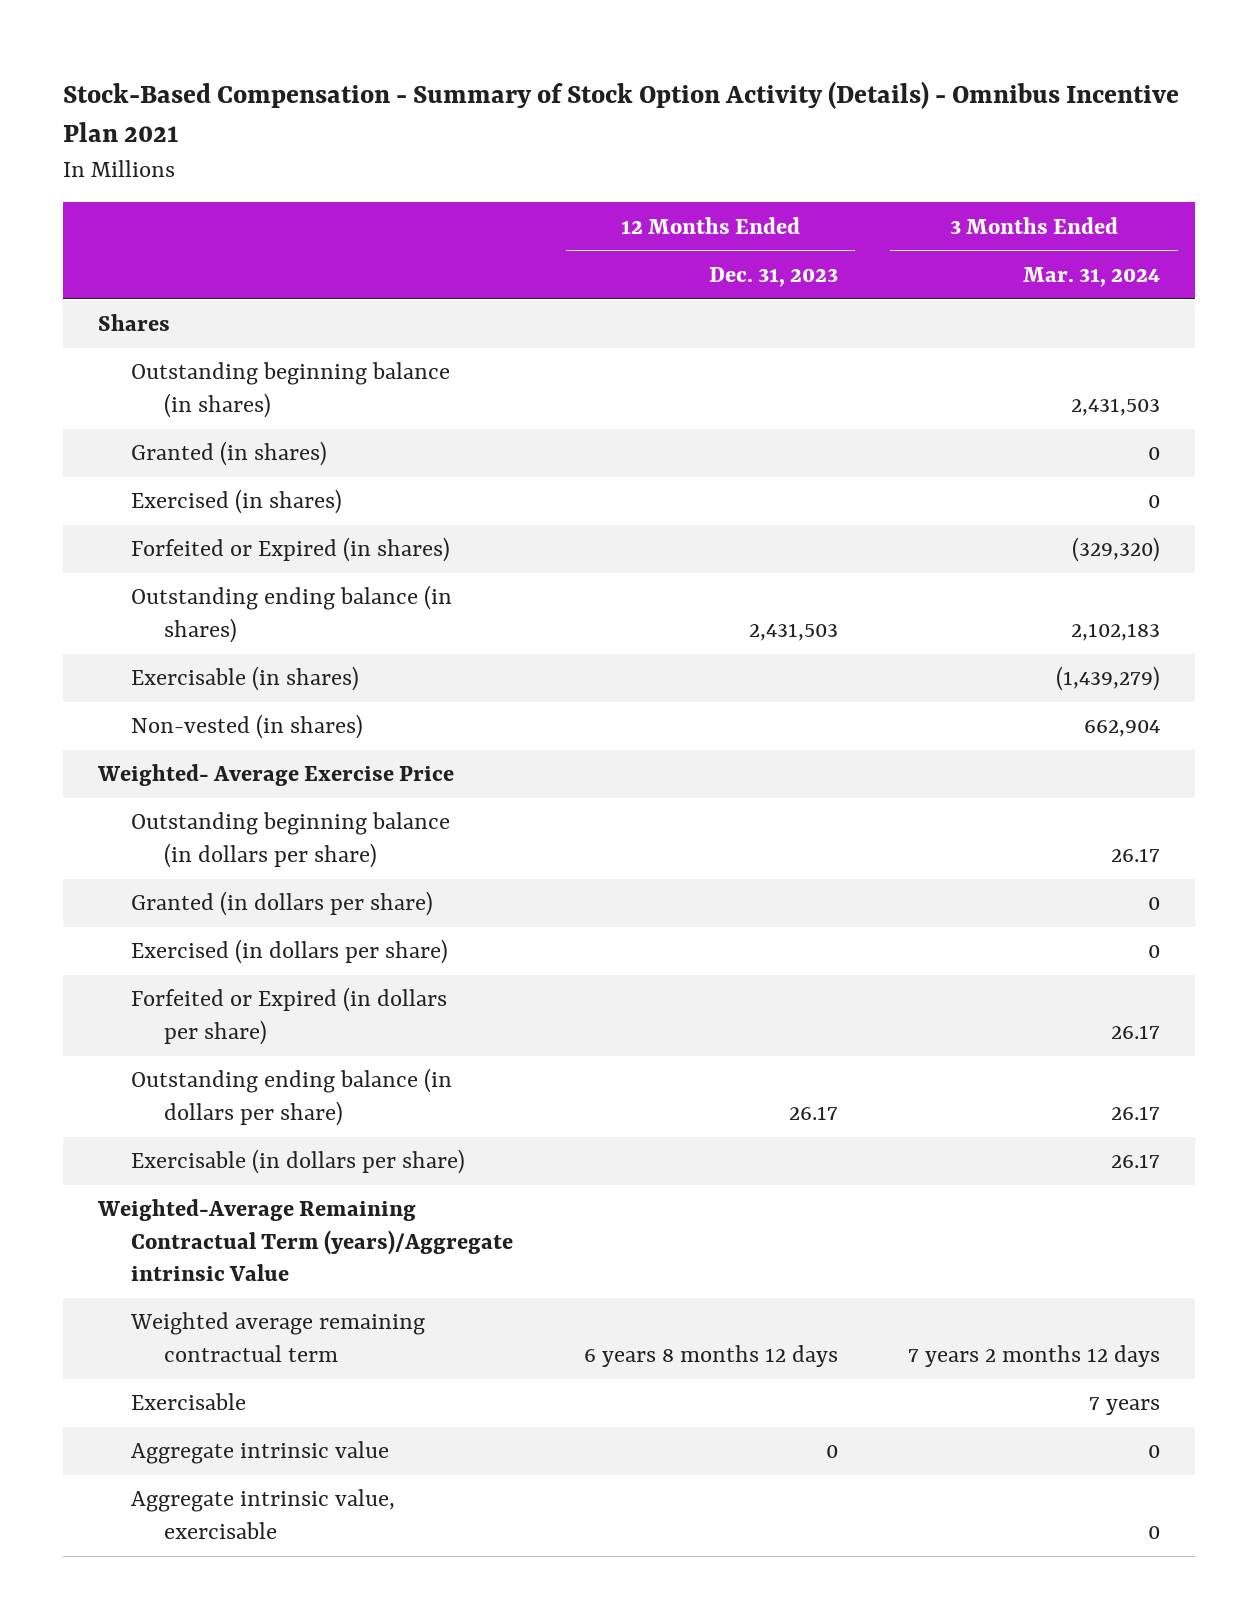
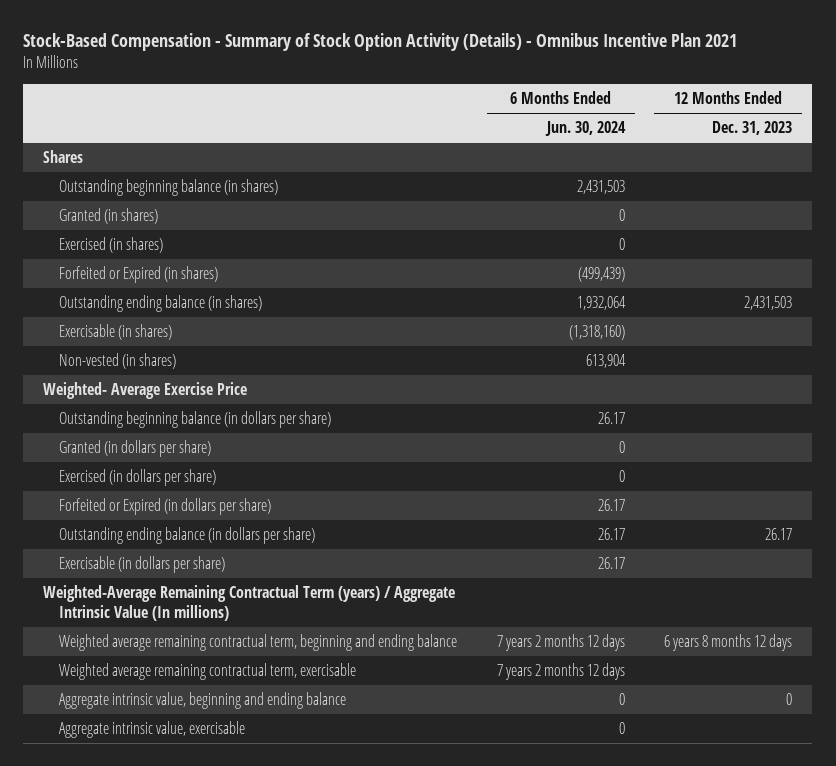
- | 12 Months Ended Dec. 31, 2023 | 3 Months Ended Mar. 31, 2024
+ | 6 Months Ended Jun. 30, 2024 | 12 Months Ended Dec. 31, 2023
- Weighted-Average Remaining Contractual Term (years)/Aggregate intrinsic Value
- Weighted average remaining contractual term | 6 years 8 months 12 days | 7 years 2 months 12 days
- Exercisable | | 7 years
- Aggregate intrinsic value | 0 | 0
+ Weighted-Average Remaining Contractual Term (years) / Aggregate Intrinsic Value (In millions)
+ Weighted average remaining contractual term, beginning and ending balance | 7 years 2 months 12 days | 6 years 8 months 12 days
+ Weighted average remaining contractual term, exercisable | 7 years 2 months 12 days |
+ Aggregate intrinsic value, beginning and ending balance | 0 | 0

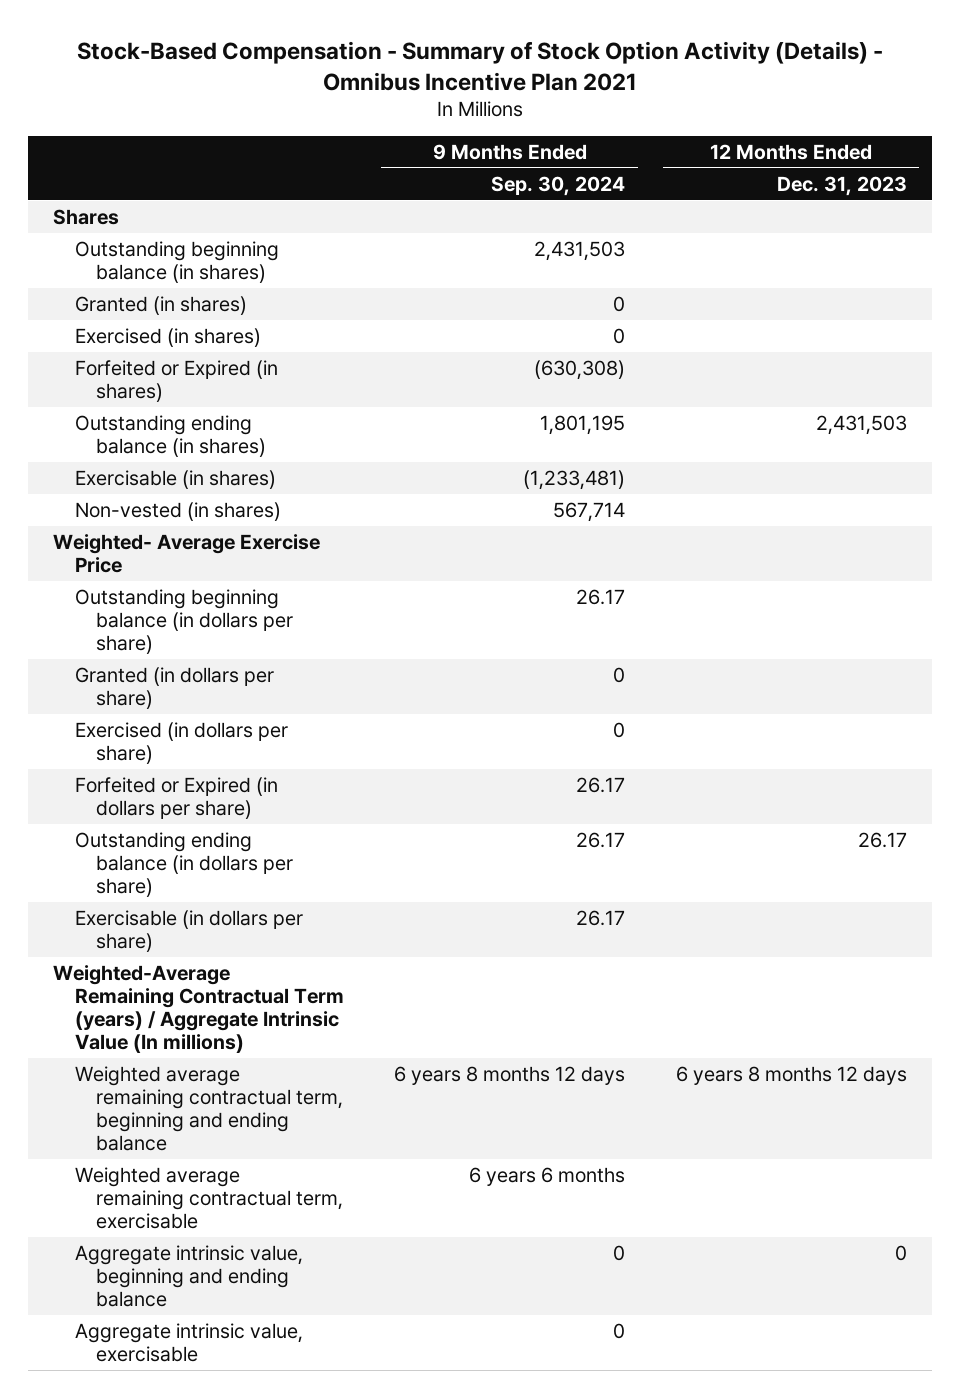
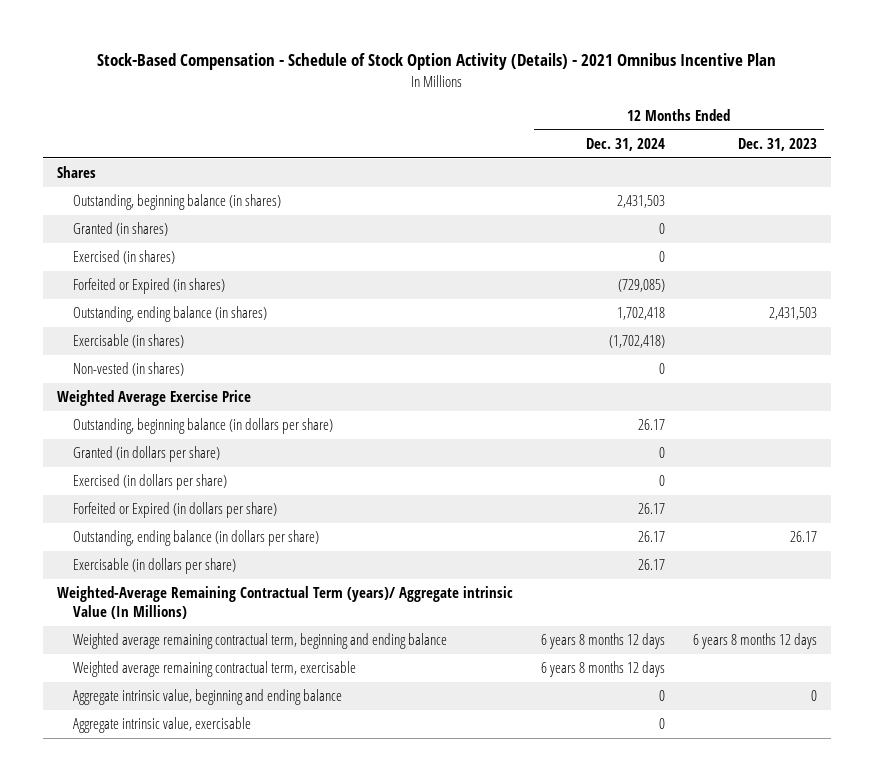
- Stock-Based Compensation - Summary of Stock Option Activity (Details) - Omnibus Incentive Plan 2021
+ Stock-Based Compensation - Schedule of Stock Option Activity (Details) - 2021 Omnibus Incentive Plan
- | 9 Months Ended Sep. 30, 2024 | 12 Months Ended Dec. 31, 2023
+ | 12 Months Ended Dec. 31, 2024 | 12 Months Ended Dec. 31, 2023
- Outstanding beginning balance (in shares) | 2,431,503 |
+ Outstanding, beginning balance (in shares) | 2,431,503 |
- Outstanding ending balance (in shares) | 1,801,195 | 2,431,503
+ Outstanding, ending balance (in shares) | 1,702,418 | 2,431,503
- Weighted- Average Exercise Price
- Outstanding beginning balance (in dollars per share) | 26.17 |
+ Weighted Average Exercise Price
+ Outstanding, beginning balance (in dollars per share) | 26.17 |
- Outstanding ending balance (in dollars per share) | 26.17 | 26.17
+ Outstanding, ending balance (in dollars per share) | 26.17 | 26.17
- Weighted-Average Remaining Contractual Term (years) / Aggregate Intrinsic Value (In millions)
+ Weighted-Average Remaining Contractual Term (years)/ Aggregate intrinsic Value (In Millions)

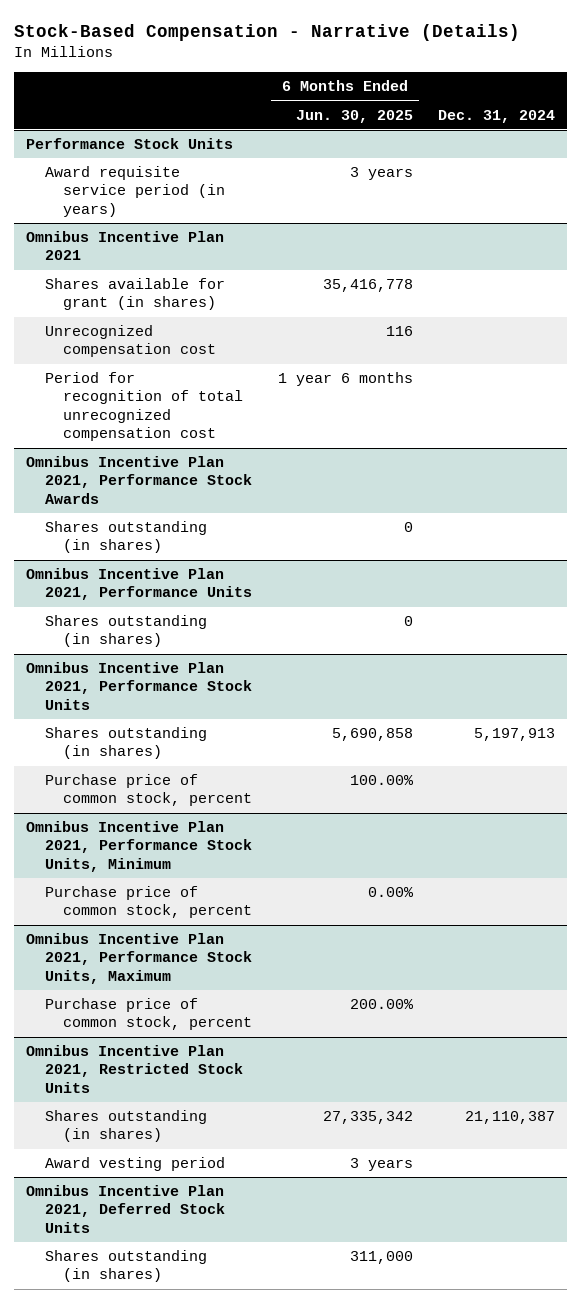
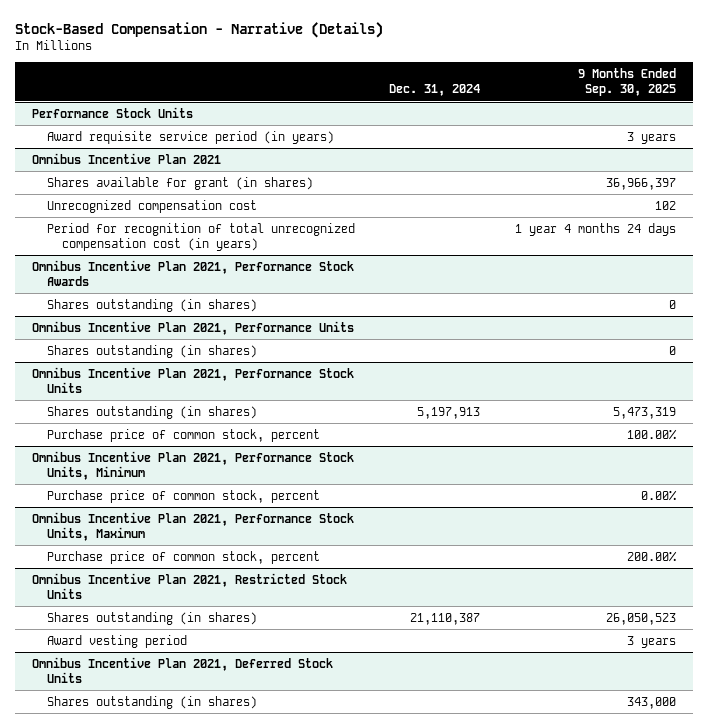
- | 6 Months Ended Jun. 30, 2025 | Dec. 31, 2024
+ | Dec. 31, 2024 | 9 Months Ended Sep. 30, 2025
@ Omnibus Incentive Plan 2021
- Period for recognition of total unrecognized compensation cost | 1 year 6 months |
+ Period for recognition of total unrecognized compensation cost (in years) | | 1 year 4 months 24 days

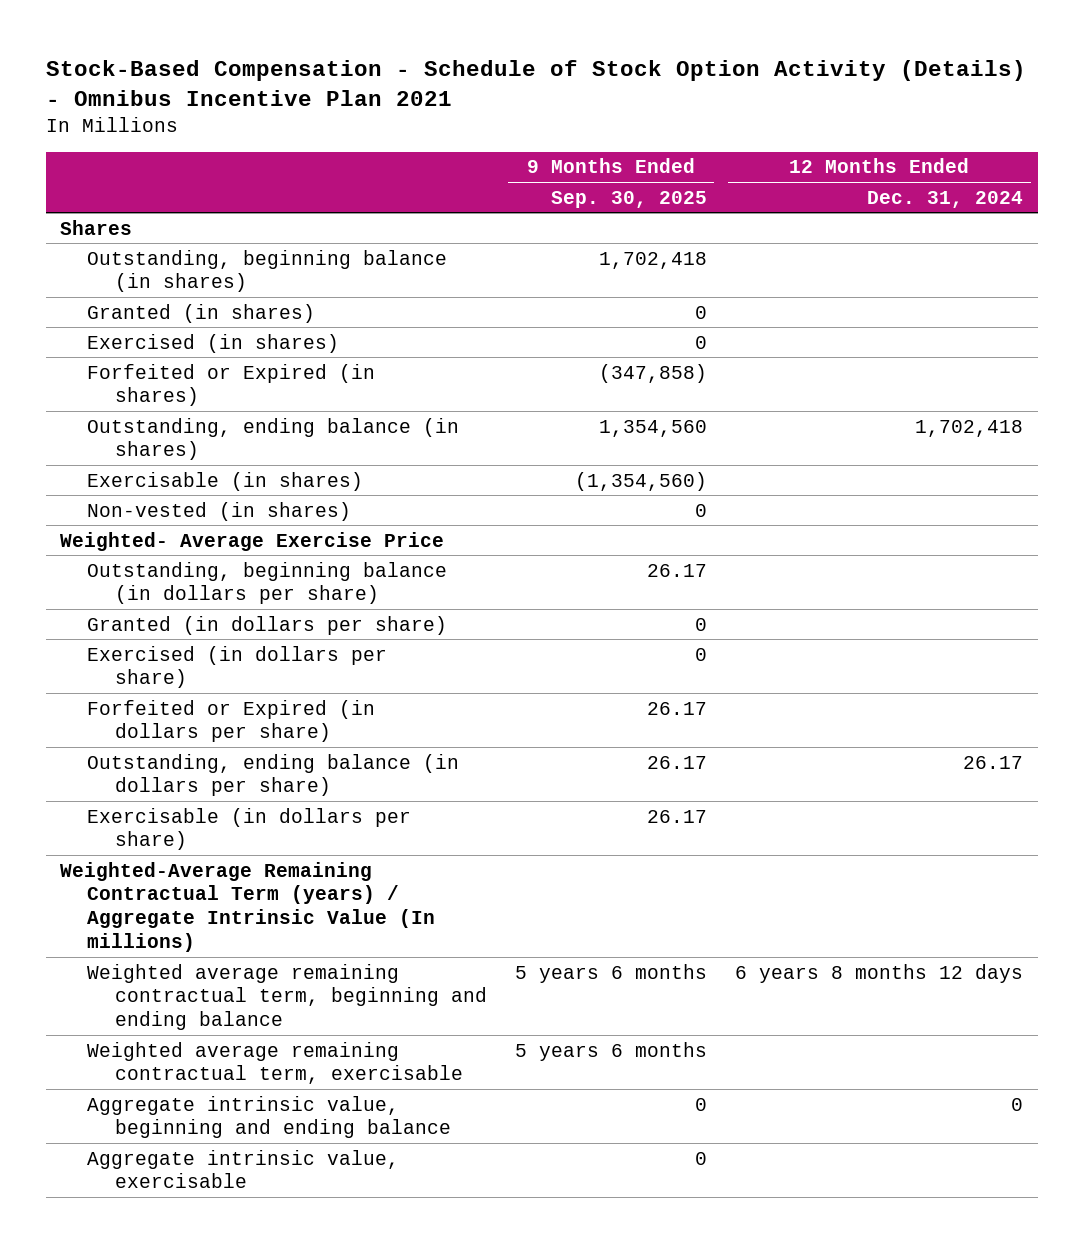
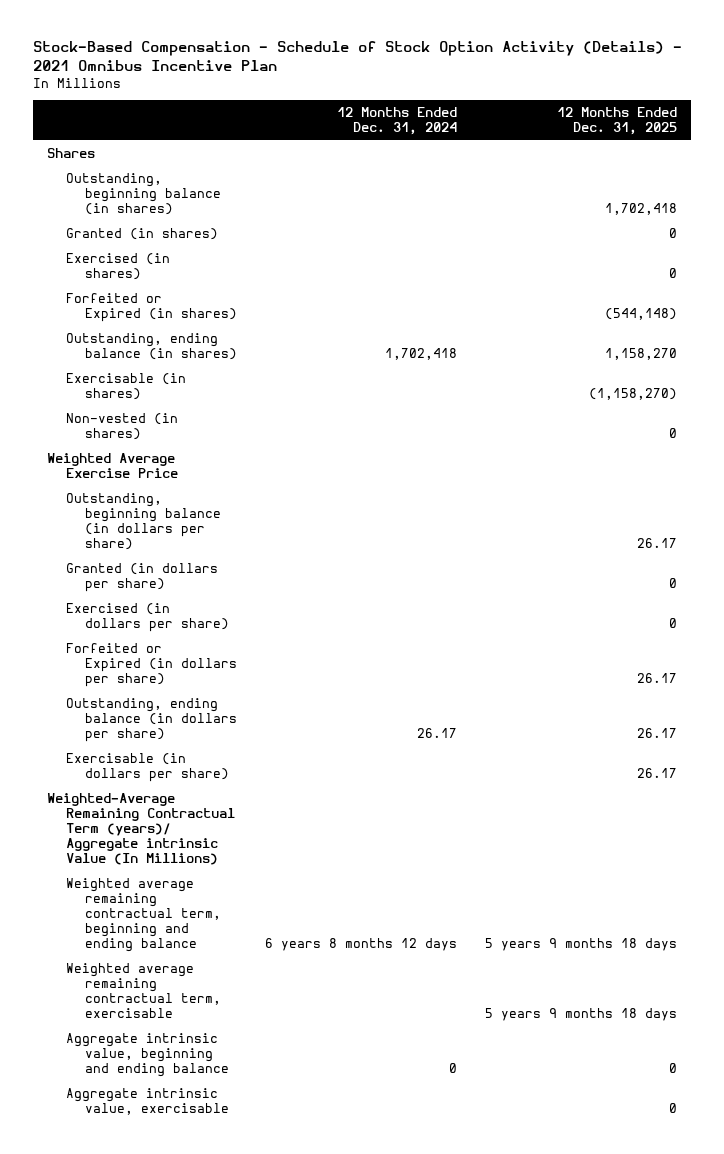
- Stock-Based Compensation - Schedule of Stock Option Activity (Details) - Omnibus Incentive Plan 2021
+ Stock-Based Compensation - Schedule of Stock Option Activity (Details) - 2021 Omnibus Incentive Plan
- | 9 Months Ended Sep. 30, 2025 | 12 Months Ended Dec. 31, 2024
+ | 12 Months Ended Dec. 31, 2024 | 12 Months Ended Dec. 31, 2025
- Weighted- Average Exercise Price
+ Weighted Average Exercise Price
- Weighted-Average Remaining Contractual Term (years) / Aggregate Intrinsic Value (In millions)
+ Weighted-Average Remaining Contractual Term (years)/ Aggregate intrinsic Value (In Millions)

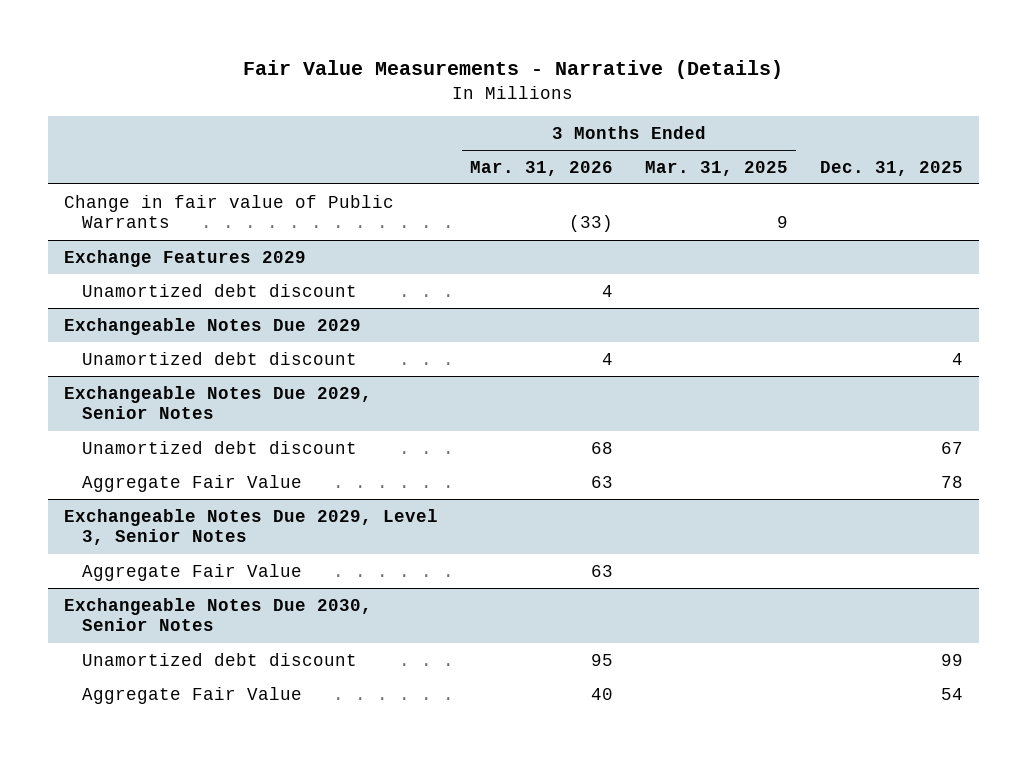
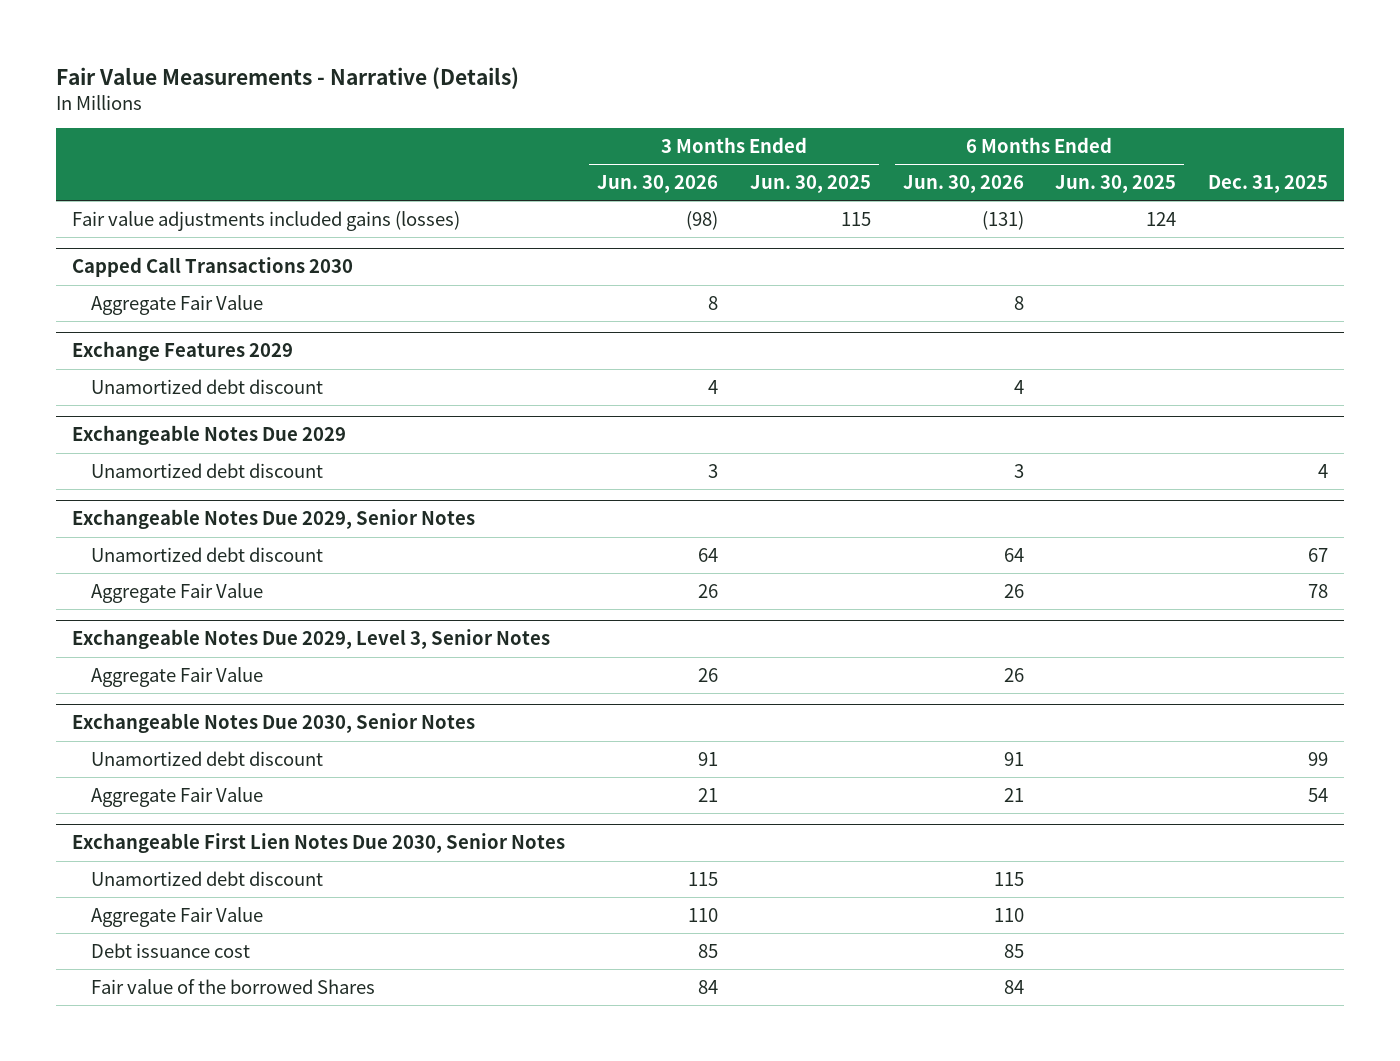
- | 3 Months Ended Mar. 31, 2026 | 3 Months Ended Mar. 31, 2025 | Dec. 31, 2025
+ | 3 Months Ended Jun. 30, 2026 | 3 Months Ended Jun. 30, 2025 | 6 Months Ended Jun. 30, 2026 | 6 Months Ended Jun. 30, 2025 | Dec. 31, 2025
- Change in fair value of Public Warrants | (33) | 9 |
+ Fair value adjustments included gains (losses) | (98) | 115 | (131) | 124 |
+ Capped Call Transactions 2030
+ Aggregate Fair Value | 8 | | 8 | |
+ Exchangeable First Lien Notes Due 2030, Senior Notes
+ Unamortized debt discount | 115 | | 115 | |
+ Aggregate Fair Value | 110 | | 110 | |
+ Debt issuance cost | 85 | | 85 | |
+ Fair value of the borrowed Shares | 84 | | 84 | |

